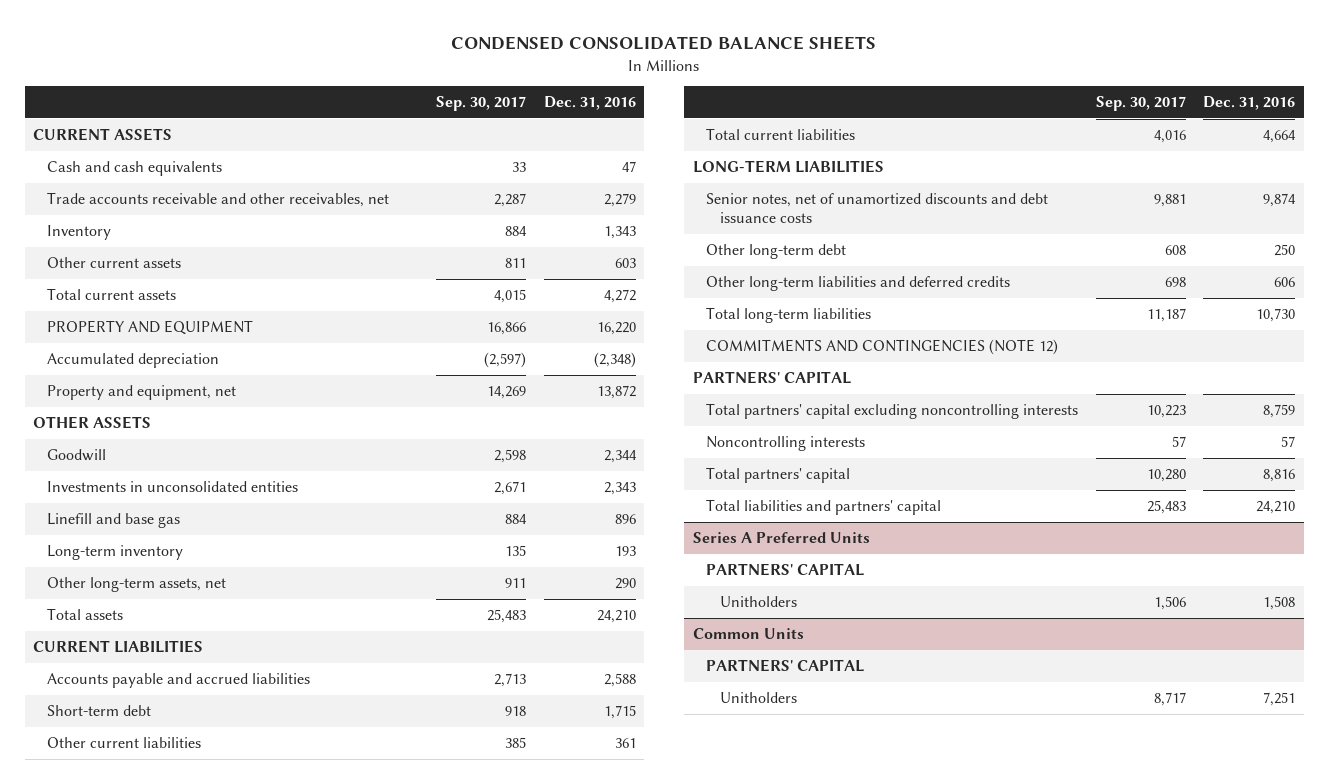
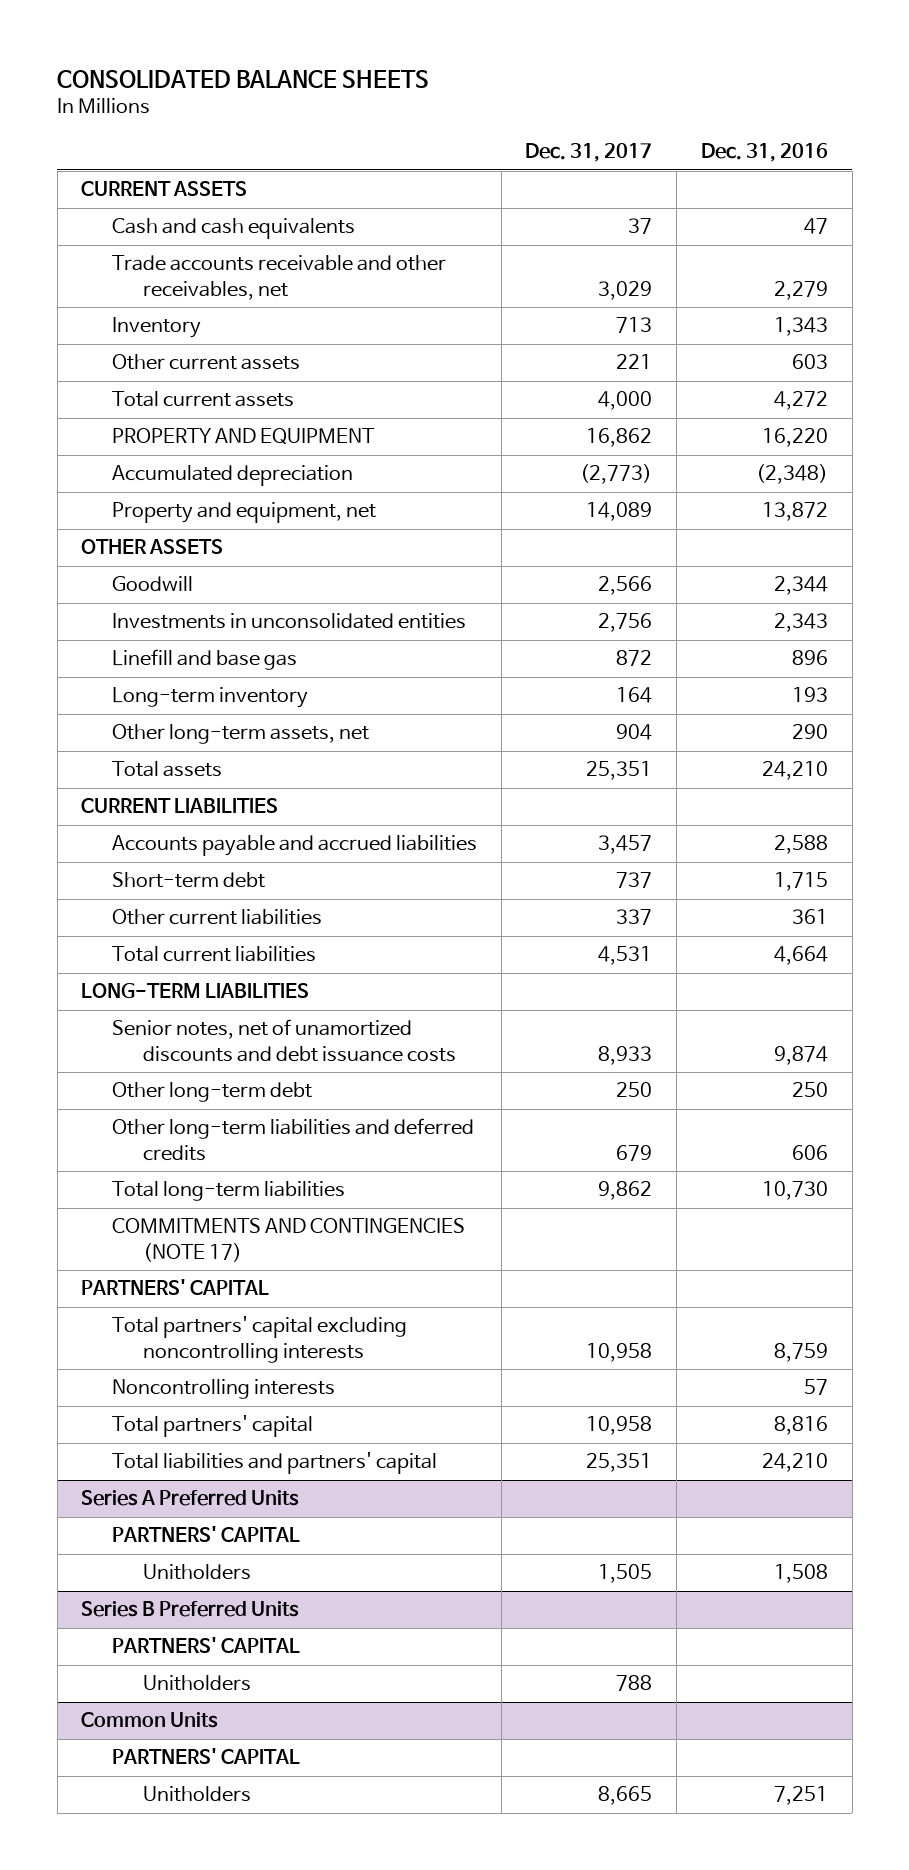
- CONDENSED CONSOLIDATED BALANCE SHEETS
+ CONSOLIDATED BALANCE SHEETS
- | Sep. 30, 2017 | Dec. 31, 2016
+ | Dec. 31, 2017 | Dec. 31, 2016
- COMMITMENTS AND CONTINGENCIES (NOTE 12)
+ COMMITMENTS AND CONTINGENCIES (NOTE 17)
+ Series B Preferred Units
+ PARTNERS' CAPITAL
+ Unitholders | 788 |

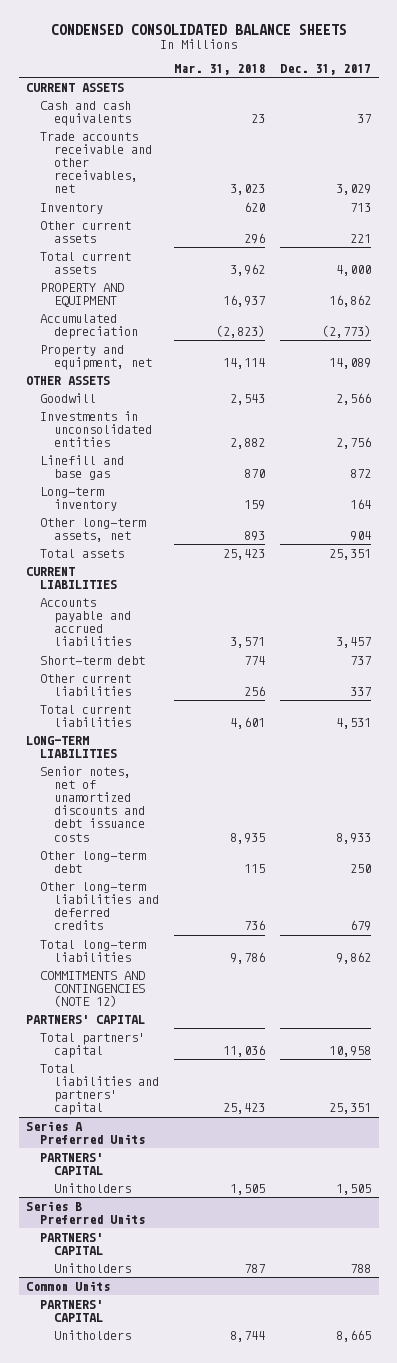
- CONSOLIDATED BALANCE SHEETS
+ CONDENSED CONSOLIDATED BALANCE SHEETS
- | Dec. 31, 2017 | Dec. 31, 2016
+ | Mar. 31, 2018 | Dec. 31, 2017
- COMMITMENTS AND CONTINGENCIES (NOTE 17)
+ COMMITMENTS AND CONTINGENCIES (NOTE 12)
- Total partners' capital excluding noncontrolling interests | 10,958 | 8,759
- Noncontrolling interests | | 57

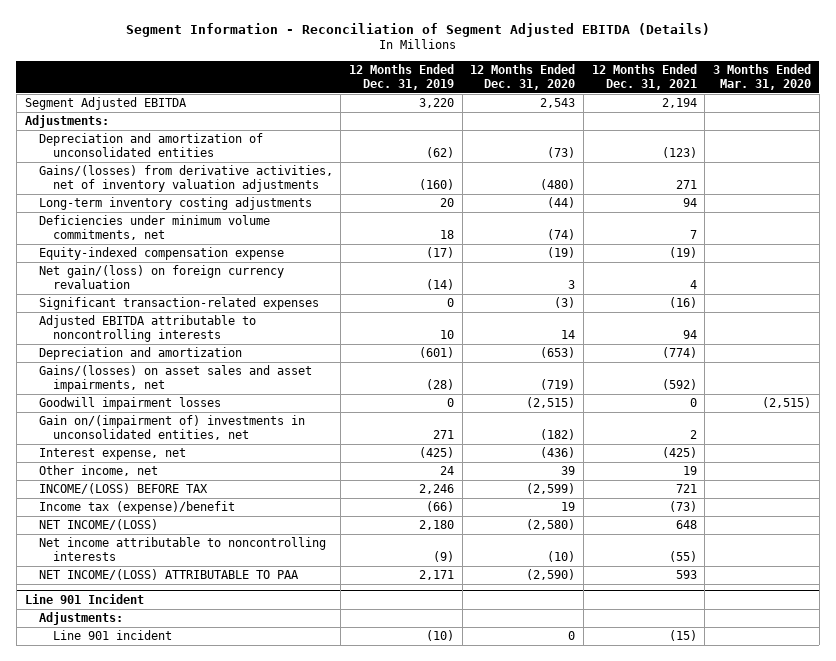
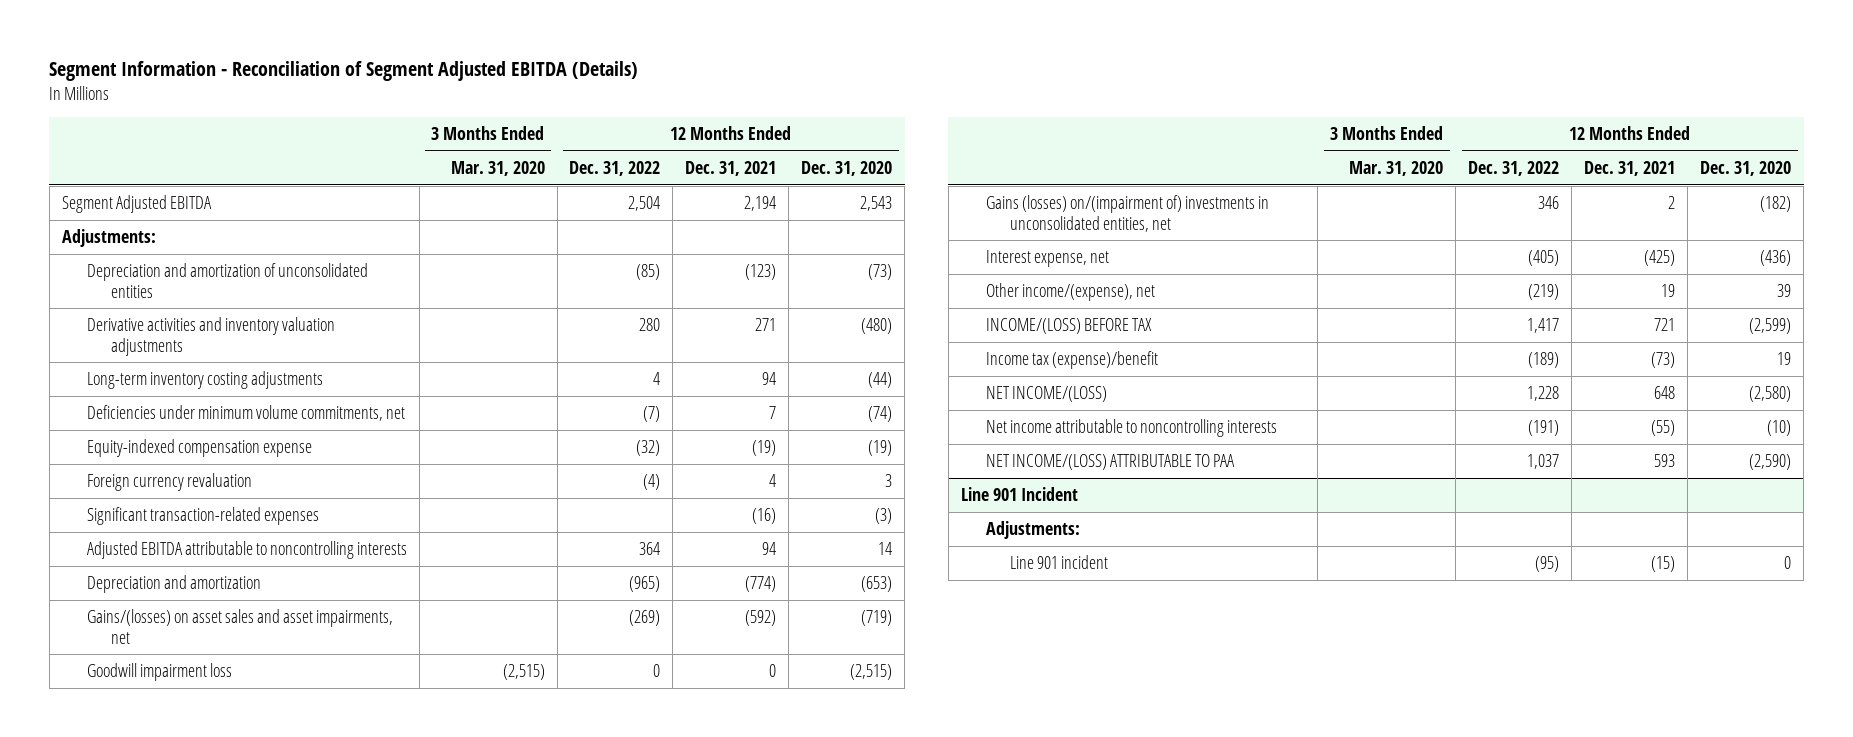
- | 12 Months Ended Dec. 31, 2019 | 12 Months Ended Dec. 31, 2020 | 12 Months Ended Dec. 31, 2021 | 3 Months Ended Mar. 31, 2020
+ | 3 Months Ended Mar. 31, 2020 | 12 Months Ended Dec. 31, 2022 | 12 Months Ended Dec. 31, 2021 | 12 Months Ended Dec. 31, 2020
- Gains/(losses) from derivative activities, net of inventory valuation adjustments | (160) | (480) | 271 |
+ Derivative activities and inventory valuation adjustments | | 280 | 271 | (480)
- Net gain/(loss) on foreign currency revaluation | (14) | 3 | 4 |
+ Foreign currency revaluation | | (4) | 4 | 3
- Goodwill impairment losses | 0 | (2,515) | 0 | (2,515)
- Gain on/(impairment of) investments in unconsolidated entities, net | 271 | (182) | 2 |
+ Goodwill impairment loss | (2,515) | 0 | 0 | (2,515)
+ Gains (losses) on/(impairment of) investments in unconsolidated entities, net | | 346 | 2 | (182)
- Other income, net | 24 | 39 | 19 |
+ Other income/(expense), net | | (219) | 19 | 39

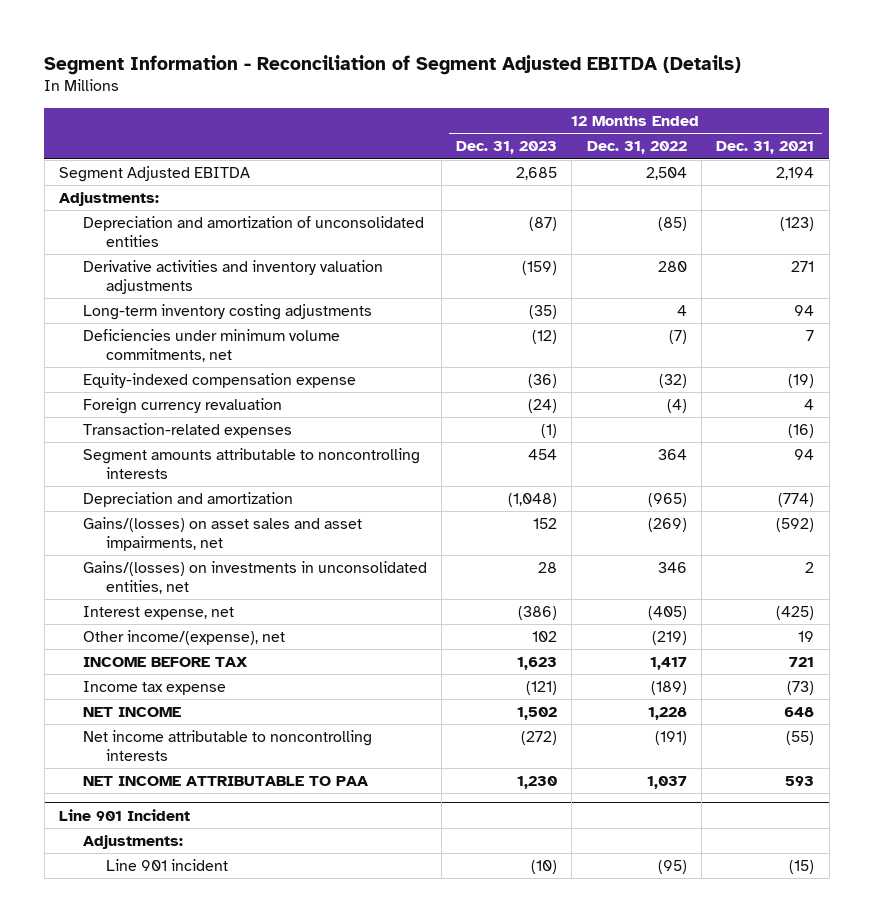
- | 3 Months Ended Mar. 31, 2020 | 12 Months Ended Dec. 31, 2022 | 12 Months Ended Dec. 31, 2021 | 12 Months Ended Dec. 31, 2020
+ | 12 Months Ended Dec. 31, 2023 | 12 Months Ended Dec. 31, 2022 | 12 Months Ended Dec. 31, 2021
- Significant transaction-related expenses | | | (16) | (3)
- Adjusted EBITDA attributable to noncontrolling interests | | 364 | 94 | 14
+ Transaction-related expenses | (1) | | (16)
+ Segment amounts attributable to noncontrolling interests | 454 | 364 | 94
- Goodwill impairment loss | (2,515) | 0 | 0 | (2,515)
- Gains (losses) on/(impairment of) investments in unconsolidated entities, net | | 346 | 2 | (182)
+ Gains/(losses) on investments in unconsolidated entities, net | 28 | 346 | 2
- INCOME/(LOSS) BEFORE TAX | | 1,417 | 721 | (2,599)
- Income tax (expense)/benefit | | (189) | (73) | 19
- NET INCOME/(LOSS) | | 1,228 | 648 | (2,580)
+ INCOME BEFORE TAX | 1,623 | 1,417 | 721
+ Income tax expense | (121) | (189) | (73)
+ NET INCOME | 1,502 | 1,228 | 648
- NET INCOME/(LOSS) ATTRIBUTABLE TO PAA | | 1,037 | 593 | (2,590)
+ NET INCOME ATTRIBUTABLE TO PAA | 1,230 | 1,037 | 593

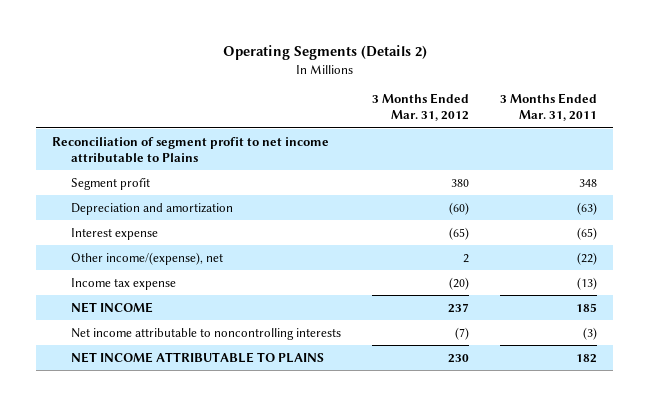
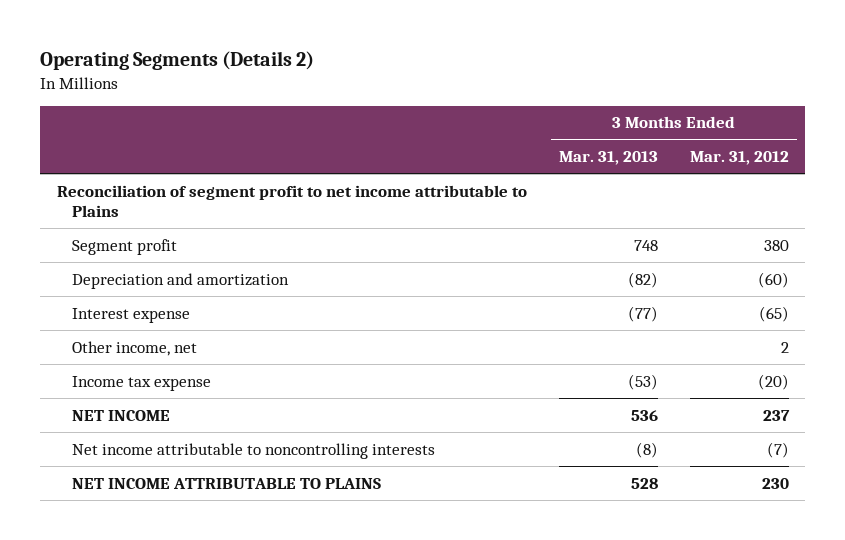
- | 3 Months Ended Mar. 31, 2012 | 3 Months Ended Mar. 31, 2011
+ | 3 Months Ended Mar. 31, 2013 | 3 Months Ended Mar. 31, 2012
- Other income/(expense), net | 2 | (22)
+ Other income, net | | 2

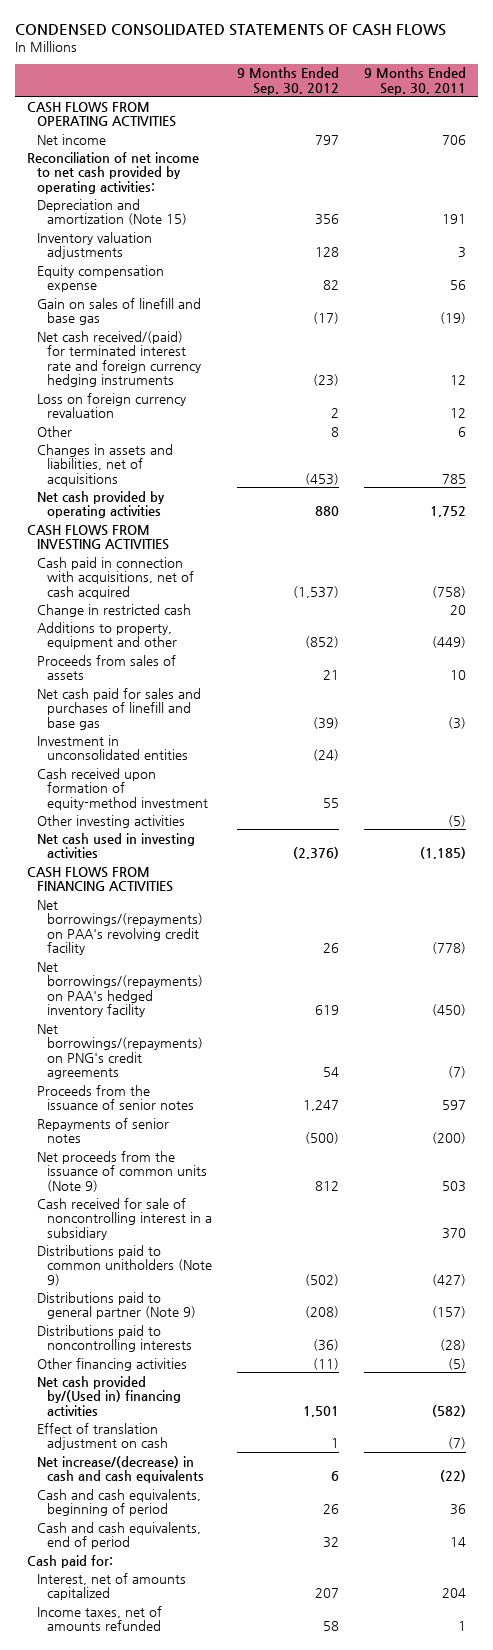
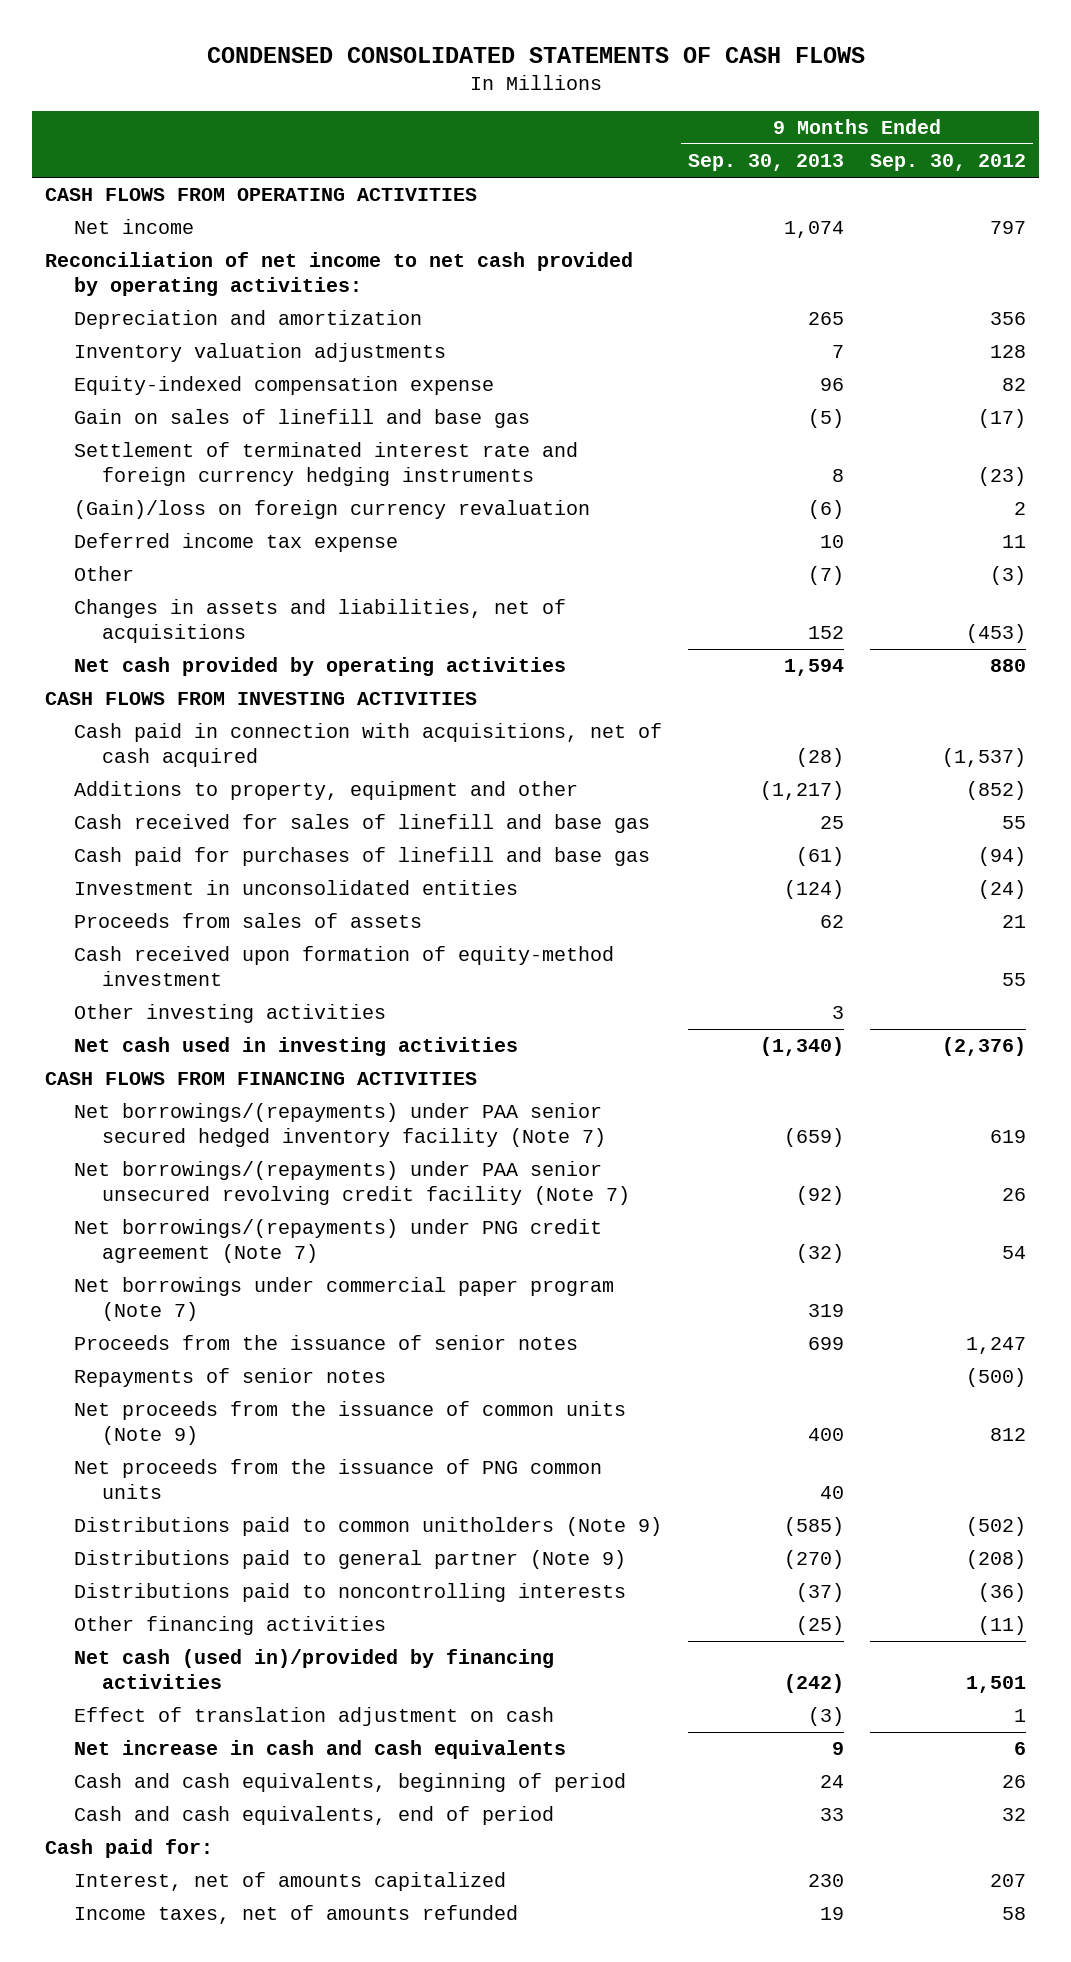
- | 9 Months Ended Sep. 30, 2012 | 9 Months Ended Sep. 30, 2011
+ | 9 Months Ended Sep. 30, 2013 | 9 Months Ended Sep. 30, 2012
- Depreciation and amortization (Note 15) | 356 | 191
+ Depreciation and amortization | 265 | 356
- Equity compensation expense | 82 | 56
+ Equity-indexed compensation expense | 96 | 82
- Net cash received/(paid) for terminated interest rate and foreign currency hedging instruments | (23) | 12
- Loss on foreign currency revaluation | 2 | 12
- Other | 8 | 6
+ Settlement of terminated interest rate and foreign currency hedging instruments | 8 | (23)
+ (Gain)/loss on foreign currency revaluation | (6) | 2
+ Deferred income tax expense | 10 | 11
+ Other | (7) | (3)
- Change in restricted cash | | 20
- Net cash paid for sales and purchases of linefill and base gas | (39) | (3)
+ Cash received for sales of linefill and base gas | 25 | 55
+ Cash paid for purchases of linefill and base gas | (61) | (94)
moved down: Proceeds from sales of assets | 62 | 21
- Net borrowings/(repayments) on PAA's revolving credit facility | 26 | (778)
- Net borrowings/(repayments) on PAA's hedged inventory facility | 619 | (450)
- Net borrowings/(repayments) on PNG's credit agreements | 54 | (7)
+ Net borrowings/(repayments) under PAA senior secured hedged inventory facility (Note 7) | (659) | 619
+ Net borrowings/(repayments) under PAA senior unsecured revolving credit facility (Note 7) | (92) | 26
+ Net borrowings/(repayments) under PNG credit agreement (Note 7) | (32) | 54
+ Net borrowings under commercial paper program (Note 7) | 319 |
- Cash received for sale of noncontrolling interest in a subsidiary | | 370
+ Net proceeds from the issuance of PNG common units | 40 |
- Net cash provided by/(Used in) financing activities | 1,501 | (582)
+ Net cash (used in)/provided by financing activities | (242) | 1,501
- Net increase/(decrease) in cash and cash equivalents | 6 | (22)
+ Net increase in cash and cash equivalents | 9 | 6

